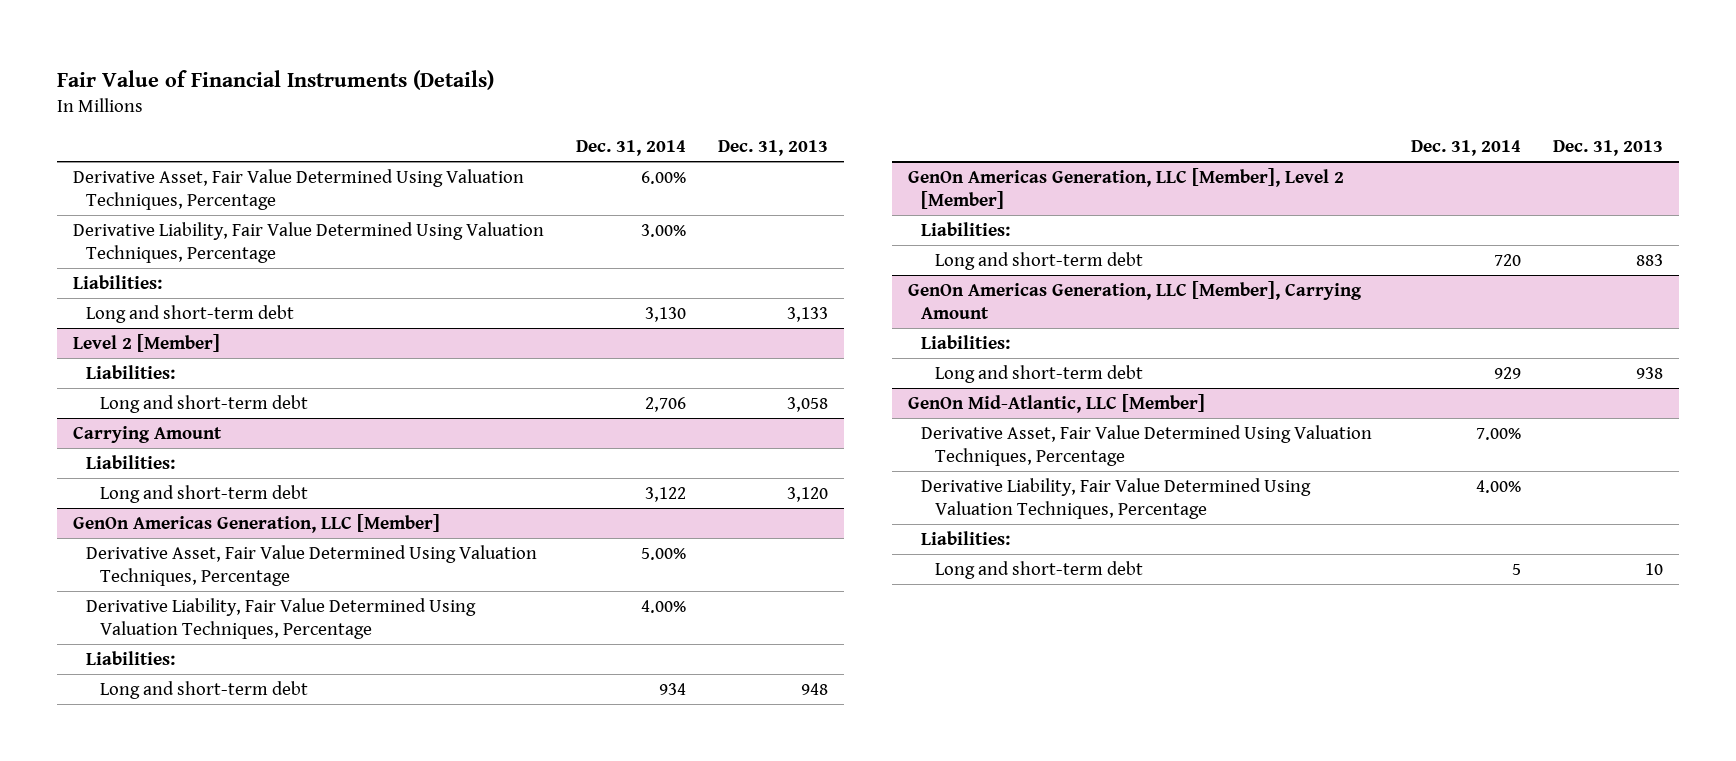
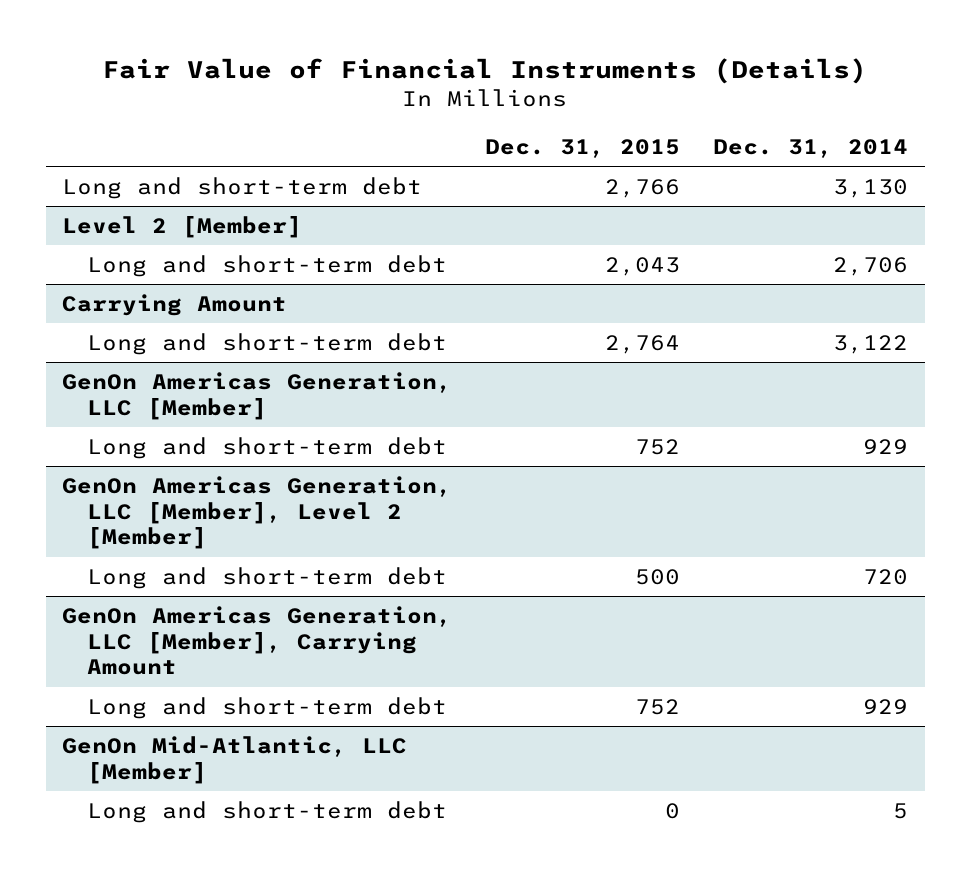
- | Dec. 31, 2014 | Dec. 31, 2013
+ | Dec. 31, 2015 | Dec. 31, 2014
- Derivative Asset, Fair Value Determined Using Valuation Techniques, Percentage | 6.00% |
- Derivative Liability, Fair Value Determined Using Valuation Techniques, Percentage | 3.00% |
- Liabilities:
@ Level 2 [Member]
- Liabilities:
@ Carrying Amount
- Liabilities:
@ GenOn Americas Generation, LLC [Member]
- Derivative Asset, Fair Value Determined Using Valuation Techniques, Percentage | 5.00% |
- Derivative Liability, Fair Value Determined Using Valuation Techniques, Percentage | 4.00% |
- Liabilities:
- Long and short-term debt | 934 | 948
+ Long and short-term debt | 752 | 929
@ GenOn Americas Generation, LLC [Member], Level 2 [Member]
- Liabilities:
@ GenOn Americas Generation, LLC [Member], Carrying Amount
- Liabilities:
@ GenOn Mid-Atlantic, LLC [Member]
- Derivative Asset, Fair Value Determined Using Valuation Techniques, Percentage | 7.00% |
- Derivative Liability, Fair Value Determined Using Valuation Techniques, Percentage | 4.00% |
- Liabilities:

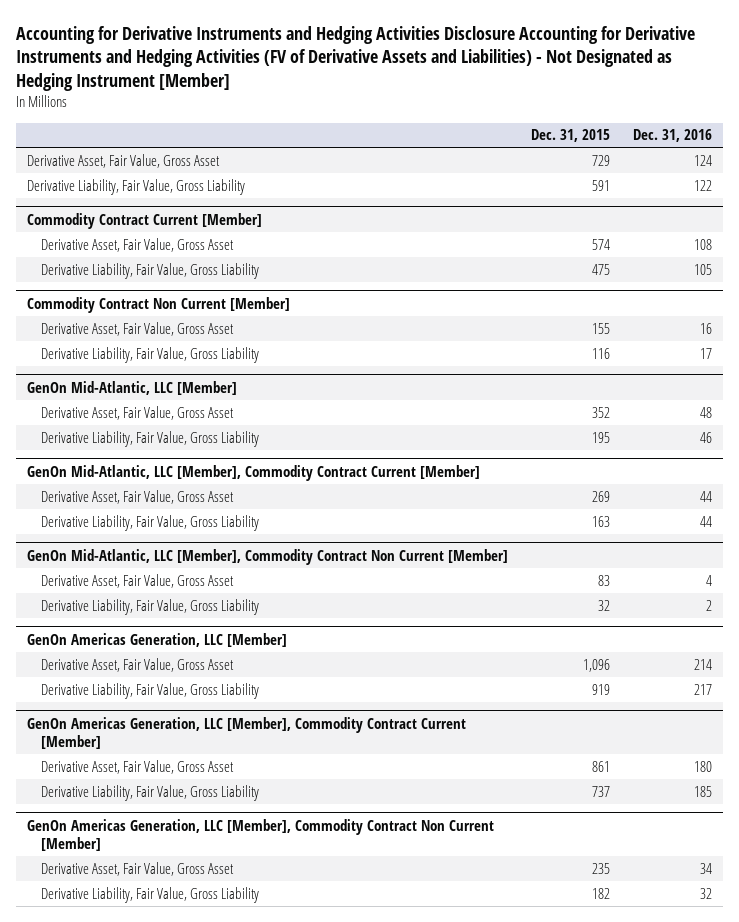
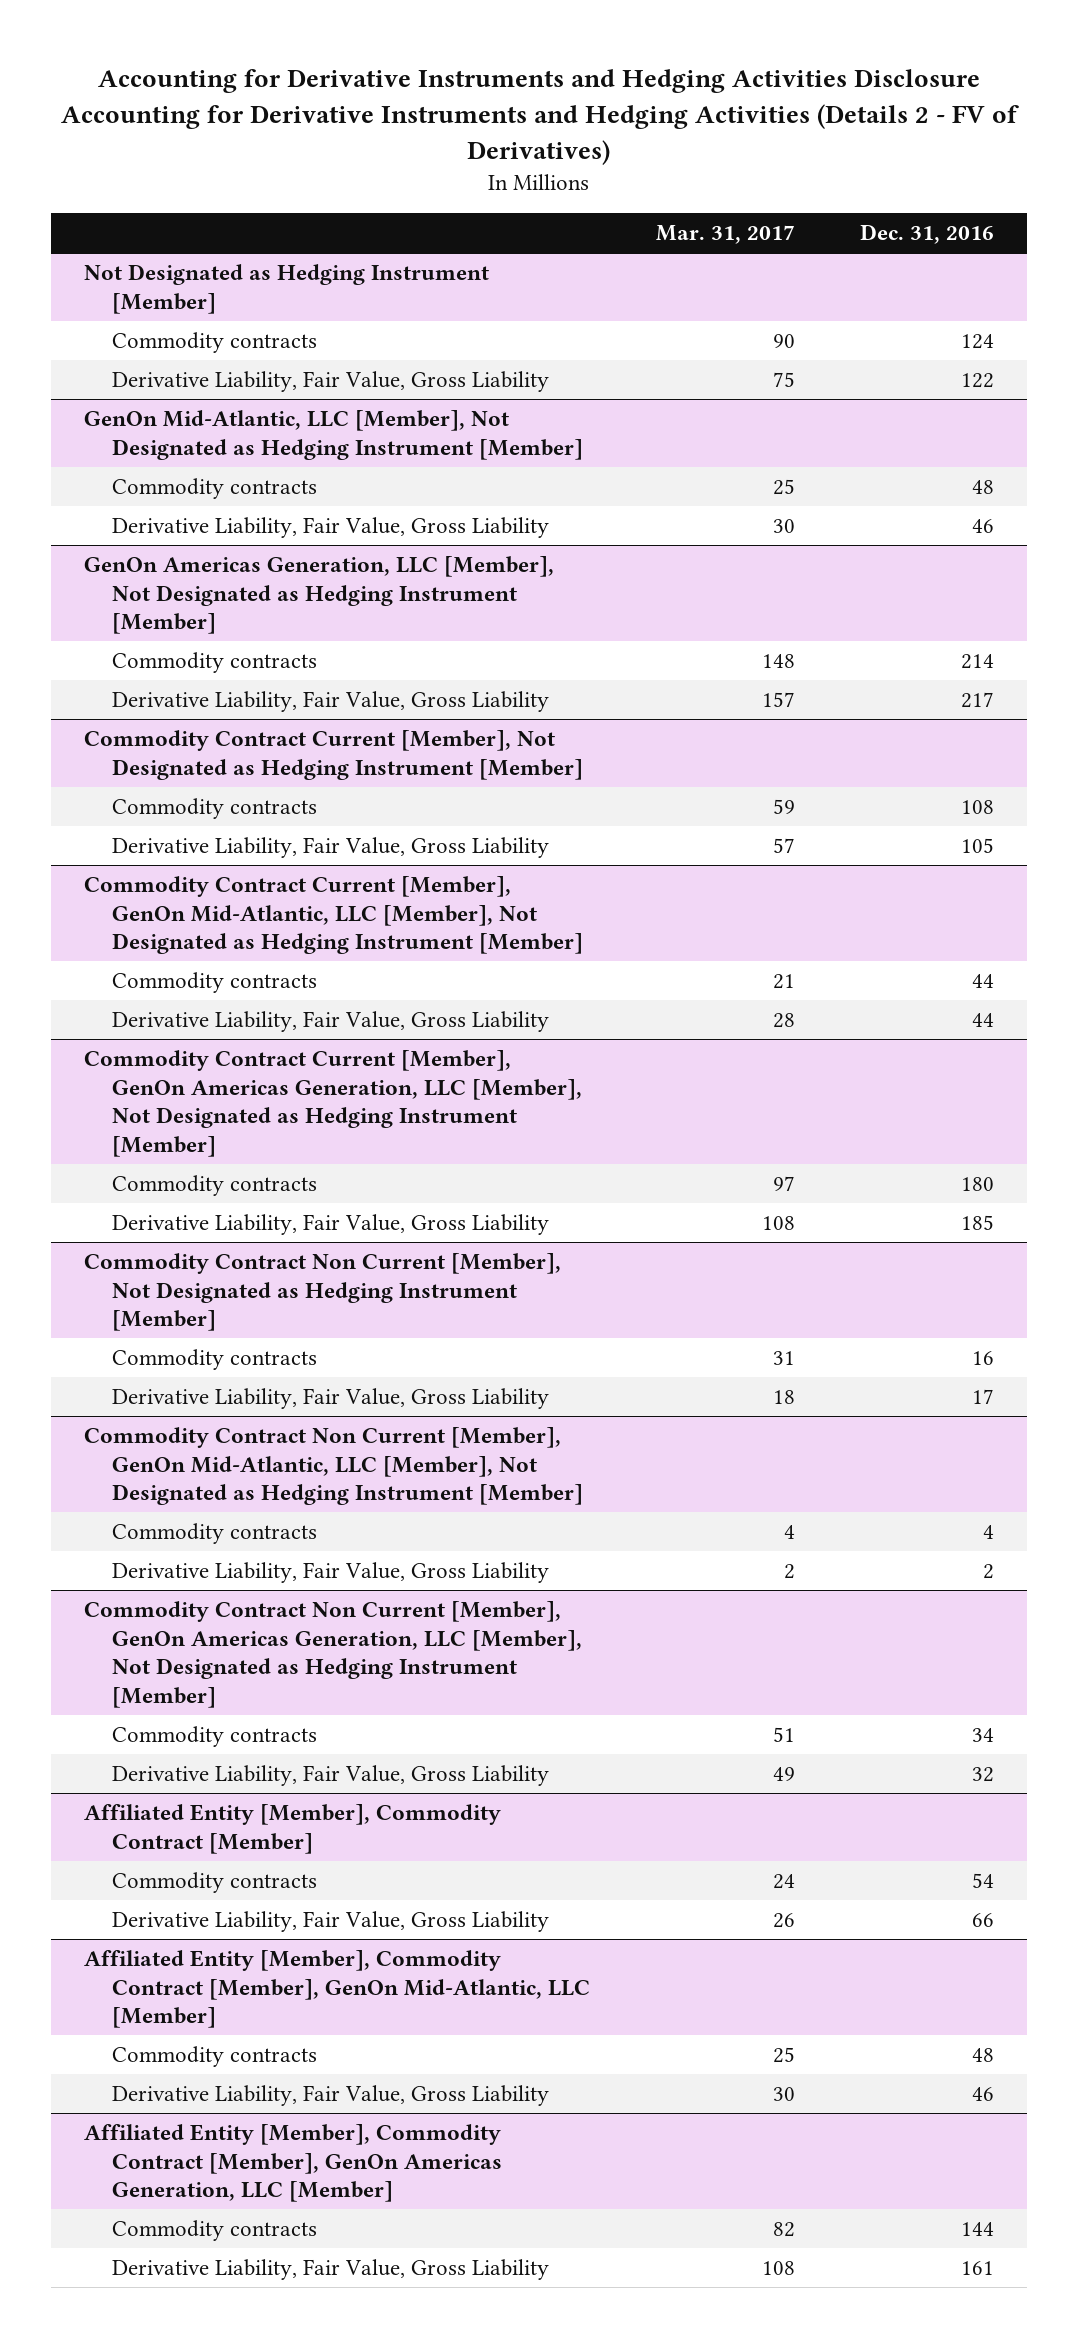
- Accounting for Derivative Instruments and Hedging Activities Disclosure Accounting for Derivative Instruments and Hedging Activities (FV of Derivative Assets and Liabilities) - Not Designated as Hedging Instrument [Member]
+ Accounting for Derivative Instruments and Hedging Activities Disclosure Accounting for Derivative Instruments and Hedging Activities (Details 2 - FV of Derivatives)
- | Dec. 31, 2015 | Dec. 31, 2016
+ | Mar. 31, 2017 | Dec. 31, 2016
- Derivative Asset, Fair Value, Gross Asset | 729 | 124
+ Not Designated as Hedging Instrument [Member]
+ Commodity contracts | 90 | 124
- Commodity Contract Current [Member]
- Derivative Asset, Fair Value, Gross Asset | 574 | 108
- Derivative Liability, Fair Value, Gross Liability | 475 | 105
- Commodity Contract Non Current [Member]
- Derivative Asset, Fair Value, Gross Asset | 155 | 16
- Derivative Liability, Fair Value, Gross Liability | 116 | 17
- GenOn Mid-Atlantic, LLC [Member]
- Derivative Asset, Fair Value, Gross Asset | 352 | 48
+ GenOn Mid-Atlantic, LLC [Member], Not Designated as Hedging Instrument [Member]
+ Commodity contracts | 25 | 48
- GenOn Mid-Atlantic, LLC [Member], Commodity Contract Current [Member]
- Derivative Asset, Fair Value, Gross Asset | 269 | 44
- Derivative Liability, Fair Value, Gross Liability | 163 | 44
- GenOn Mid-Atlantic, LLC [Member], Commodity Contract Non Current [Member]
- Derivative Asset, Fair Value, Gross Asset | 83 | 4
- Derivative Liability, Fair Value, Gross Liability | 32 | 2
- GenOn Americas Generation, LLC [Member]
- Derivative Asset, Fair Value, Gross Asset | 1,096 | 214
+ GenOn Americas Generation, LLC [Member], Not Designated as Hedging Instrument [Member]
+ Commodity contracts | 148 | 214
- GenOn Americas Generation, LLC [Member], Commodity Contract Current [Member]
- Derivative Asset, Fair Value, Gross Asset | 861 | 180
+ Commodity Contract Current [Member], Not Designated as Hedging Instrument [Member]
+ Commodity contracts | 59 | 108
+ Derivative Liability, Fair Value, Gross Liability | 57 | 105
+ Commodity Contract Current [Member], GenOn Mid-Atlantic, LLC [Member], Not Designated as Hedging Instrument [Member]
+ Commodity contracts | 21 | 44
+ Derivative Liability, Fair Value, Gross Liability | 28 | 44
+ Commodity Contract Current [Member], GenOn Americas Generation, LLC [Member], Not Designated as Hedging Instrument [Member]
+ Commodity contracts | 97 | 180
- GenOn Americas Generation, LLC [Member], Commodity Contract Non Current [Member]
- Derivative Asset, Fair Value, Gross Asset | 235 | 34
+ Commodity Contract Non Current [Member], Not Designated as Hedging Instrument [Member]
+ Commodity contracts | 31 | 16
+ Derivative Liability, Fair Value, Gross Liability | 18 | 17
+ Commodity Contract Non Current [Member], GenOn Mid-Atlantic, LLC [Member], Not Designated as Hedging Instrument [Member]
+ Commodity contracts | 4 | 4
+ Derivative Liability, Fair Value, Gross Liability | 2 | 2
+ Commodity Contract Non Current [Member], GenOn Americas Generation, LLC [Member], Not Designated as Hedging Instrument [Member]
+ Commodity contracts | 51 | 34
+ Affiliated Entity [Member], Commodity Contract [Member]
+ Commodity contracts | 24 | 54
+ Derivative Liability, Fair Value, Gross Liability | 26 | 66
+ Affiliated Entity [Member], Commodity Contract [Member], GenOn Mid-Atlantic, LLC [Member]
+ Commodity contracts | 25 | 48
+ Derivative Liability, Fair Value, Gross Liability | 30 | 46
+ Affiliated Entity [Member], Commodity Contract [Member], GenOn Americas Generation, LLC [Member]
+ Commodity contracts | 82 | 144
+ Derivative Liability, Fair Value, Gross Liability | 108 | 161

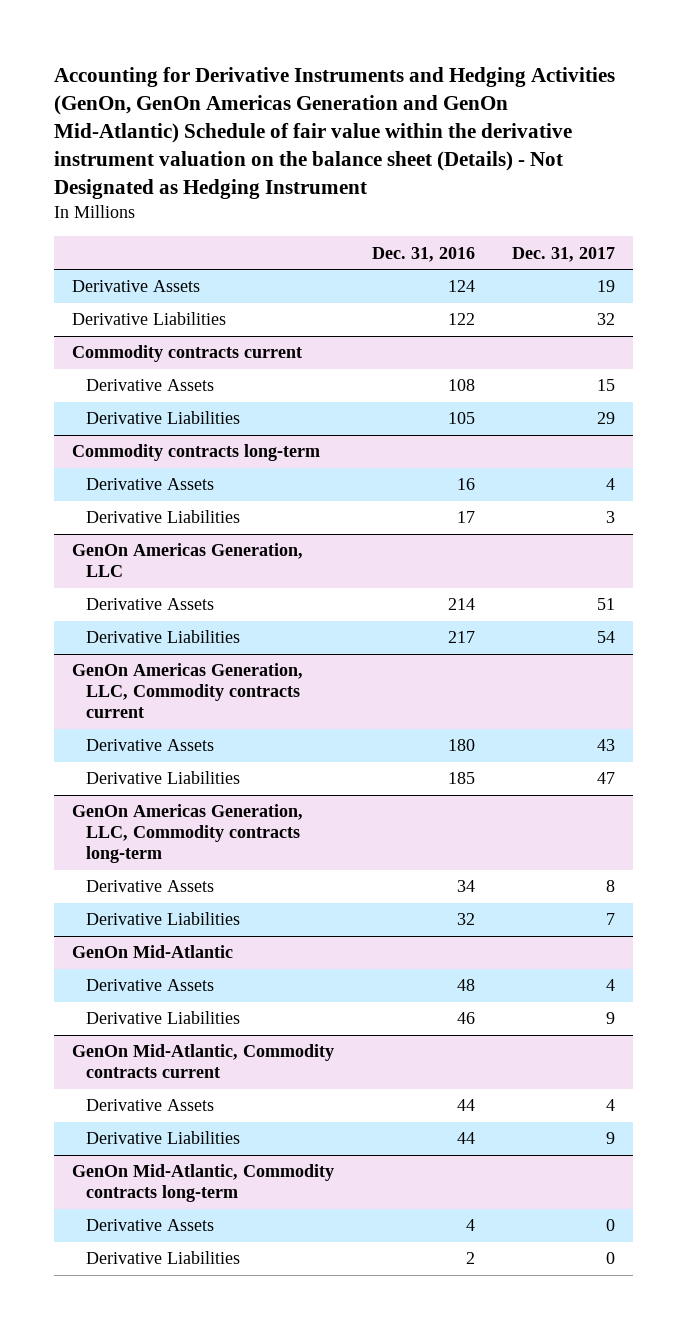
- Accounting for Derivative Instruments and Hedging Activities Disclosure Accounting for Derivative Instruments and Hedging Activities (Details 2 - FV of Derivatives)
+ Accounting for Derivative Instruments and Hedging Activities (GenOn, GenOn Americas Generation and GenOn Mid-Atlantic) Schedule of fair value within the derivative instrument valuation on the balance sheet (Details) - Not Designated as Hedging Instrument
- | Mar. 31, 2017 | Dec. 31, 2016
+ | Dec. 31, 2016 | Dec. 31, 2017
- Not Designated as Hedging Instrument [Member]
- Commodity contracts | 90 | 124
- Derivative Liability, Fair Value, Gross Liability | 75 | 122
- GenOn Mid-Atlantic, LLC [Member], Not Designated as Hedging Instrument [Member]
- Commodity contracts | 25 | 48
- Derivative Liability, Fair Value, Gross Liability | 30 | 46
- GenOn Americas Generation, LLC [Member], Not Designated as Hedging Instrument [Member]
- Commodity contracts | 148 | 214
- Derivative Liability, Fair Value, Gross Liability | 157 | 217
- Commodity Contract Current [Member], Not Designated as Hedging Instrument [Member]
- Commodity contracts | 59 | 108
- Derivative Liability, Fair Value, Gross Liability | 57 | 105
- Commodity Contract Current [Member], GenOn Mid-Atlantic, LLC [Member], Not Designated as Hedging Instrument [Member]
- Commodity contracts | 21 | 44
- Derivative Liability, Fair Value, Gross Liability | 28 | 44
- Commodity Contract Current [Member], GenOn Americas Generation, LLC [Member], Not Designated as Hedging Instrument [Member]
- Commodity contracts | 97 | 180
- Derivative Liability, Fair Value, Gross Liability | 108 | 185
- Commodity Contract Non Current [Member], Not Designated as Hedging Instrument [Member]
- Commodity contracts | 31 | 16
- Derivative Liability, Fair Value, Gross Liability | 18 | 17
- Commodity Contract Non Current [Member], GenOn Mid-Atlantic, LLC [Member], Not Designated as Hedging Instrument [Member]
- Commodity contracts | 4 | 4
- Derivative Liability, Fair Value, Gross Liability | 2 | 2
- Commodity Contract Non Current [Member], GenOn Americas Generation, LLC [Member], Not Designated as Hedging Instrument [Member]
- Commodity contracts | 51 | 34
- Derivative Liability, Fair Value, Gross Liability | 49 | 32
- Affiliated Entity [Member], Commodity Contract [Member]
- Commodity contracts | 24 | 54
- Derivative Liability, Fair Value, Gross Liability | 26 | 66
- Affiliated Entity [Member], Commodity Contract [Member], GenOn Mid-Atlantic, LLC [Member]
- Commodity contracts | 25 | 48
- Derivative Liability, Fair Value, Gross Liability | 30 | 46
- Affiliated Entity [Member], Commodity Contract [Member], GenOn Americas Generation, LLC [Member]
- Commodity contracts | 82 | 144
- Derivative Liability, Fair Value, Gross Liability | 108 | 161
+ Derivative Assets | 124 | 19
+ Derivative Liabilities | 122 | 32
+ Commodity contracts current
+ Derivative Assets | 108 | 15
+ Derivative Liabilities | 105 | 29
+ Commodity contracts long-term
+ Derivative Assets | 16 | 4
+ Derivative Liabilities | 17 | 3
+ GenOn Americas Generation, LLC
+ Derivative Assets | 214 | 51
+ Derivative Liabilities | 217 | 54
+ GenOn Americas Generation, LLC, Commodity contracts current
+ Derivative Assets | 180 | 43
+ Derivative Liabilities | 185 | 47
+ GenOn Americas Generation, LLC, Commodity contracts long-term
+ Derivative Assets | 34 | 8
+ Derivative Liabilities | 32 | 7
+ GenOn Mid-Atlantic
+ Derivative Assets | 48 | 4
+ Derivative Liabilities | 46 | 9
+ GenOn Mid-Atlantic, Commodity contracts current
+ Derivative Assets | 44 | 4
+ Derivative Liabilities | 44 | 9
+ GenOn Mid-Atlantic, Commodity contracts long-term
+ Derivative Assets | 4 | 0
+ Derivative Liabilities | 2 | 0

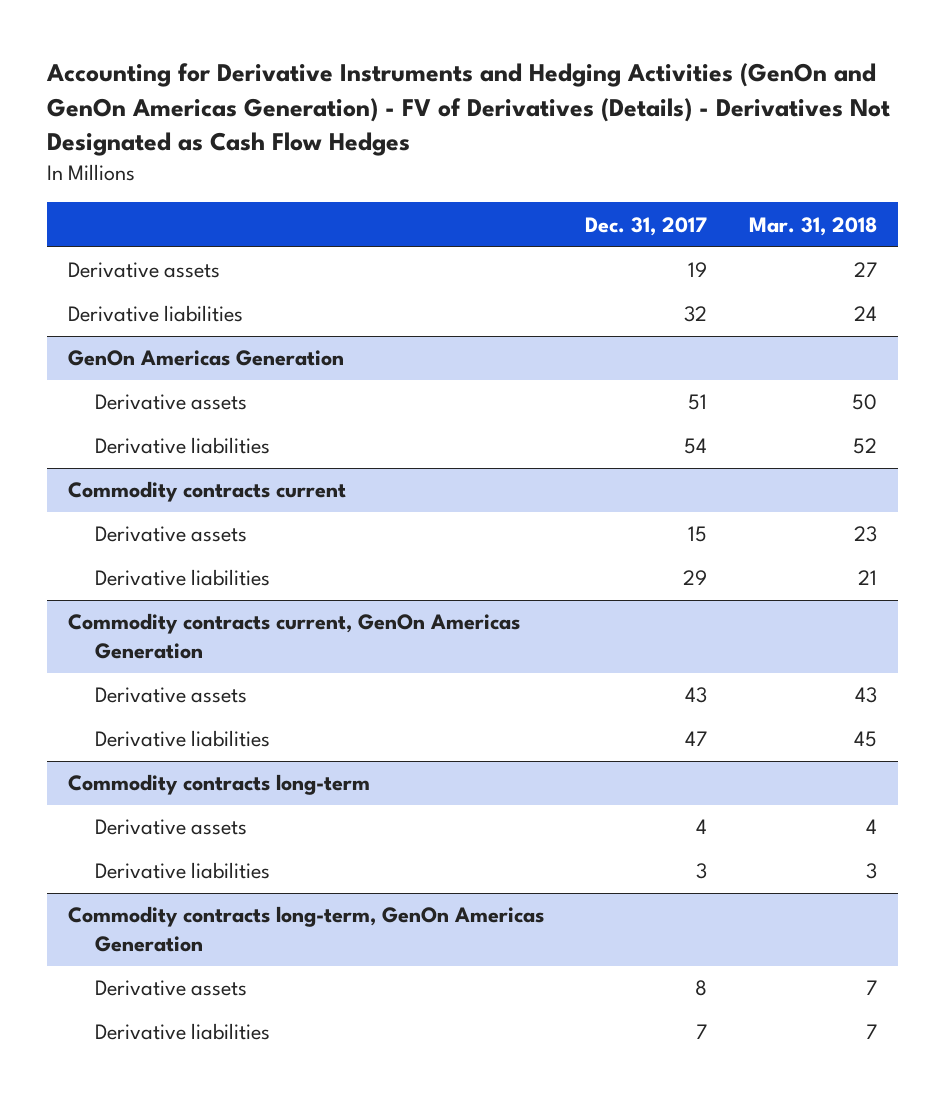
- Accounting for Derivative Instruments and Hedging Activities (GenOn, GenOn Americas Generation and GenOn Mid-Atlantic) Schedule of fair value within the derivative instrument valuation on the balance sheet (Details) - Not Designated as Hedging Instrument
+ Accounting for Derivative Instruments and Hedging Activities (GenOn and GenOn Americas Generation) - FV of Derivatives (Details) - Derivatives Not Designated as Cash Flow Hedges
- | Dec. 31, 2016 | Dec. 31, 2017
+ | Dec. 31, 2017 | Mar. 31, 2018
- Derivative Assets | 124 | 19
- Derivative Liabilities | 122 | 32
+ Derivative assets | 19 | 27
+ Derivative liabilities | 32 | 24
+ GenOn Americas Generation
+ Derivative assets | 51 | 50
+ Derivative liabilities | 54 | 52
@ Commodity contracts current
- Derivative Assets | 108 | 15
- Derivative Liabilities | 105 | 29
+ Derivative assets | 15 | 23
+ Derivative liabilities | 29 | 21
+ Commodity contracts current, GenOn Americas Generation
+ Derivative assets | 43 | 43
+ Derivative liabilities | 47 | 45
@ Commodity contracts long-term
- Derivative Assets | 16 | 4
- Derivative Liabilities | 17 | 3
- GenOn Americas Generation, LLC
- Derivative Assets | 214 | 51
- Derivative Liabilities | 217 | 54
- GenOn Americas Generation, LLC, Commodity contracts current
- Derivative Assets | 180 | 43
- Derivative Liabilities | 185 | 47
- GenOn Americas Generation, LLC, Commodity contracts long-term
- Derivative Assets | 34 | 8
- Derivative Liabilities | 32 | 7
- GenOn Mid-Atlantic
- Derivative Assets | 48 | 4
- Derivative Liabilities | 46 | 9
- GenOn Mid-Atlantic, Commodity contracts current
- Derivative Assets | 44 | 4
- Derivative Liabilities | 44 | 9
- GenOn Mid-Atlantic, Commodity contracts long-term
- Derivative Assets | 4 | 0
- Derivative Liabilities | 2 | 0
@ Commodity contracts long-term
+ Derivative assets | 4 | 4
+ Derivative liabilities | 3 | 3
+ Commodity contracts long-term, GenOn Americas Generation
+ Derivative assets | 8 | 7
+ Derivative liabilities | 7 | 7

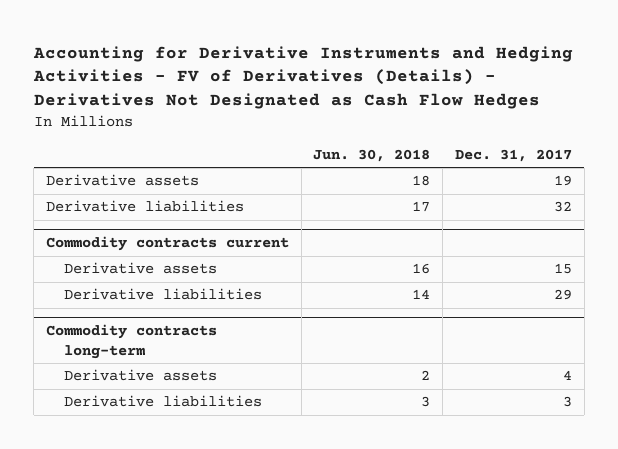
- Accounting for Derivative Instruments and Hedging Activities (GenOn and GenOn Americas Generation) - FV of Derivatives (Details) - Derivatives Not Designated as Cash Flow Hedges
+ Accounting for Derivative Instruments and Hedging Activities - FV of Derivatives (Details) - Derivatives Not Designated as Cash Flow Hedges
- | Dec. 31, 2017 | Mar. 31, 2018
+ | Jun. 30, 2018 | Dec. 31, 2017
- GenOn Americas Generation
- Derivative assets | 51 | 50
- Derivative liabilities | 54 | 52
- Commodity contracts current, GenOn Americas Generation
- Derivative assets | 43 | 43
- Derivative liabilities | 47 | 45
- Commodity contracts long-term, GenOn Americas Generation
- Derivative assets | 8 | 7
- Derivative liabilities | 7 | 7

